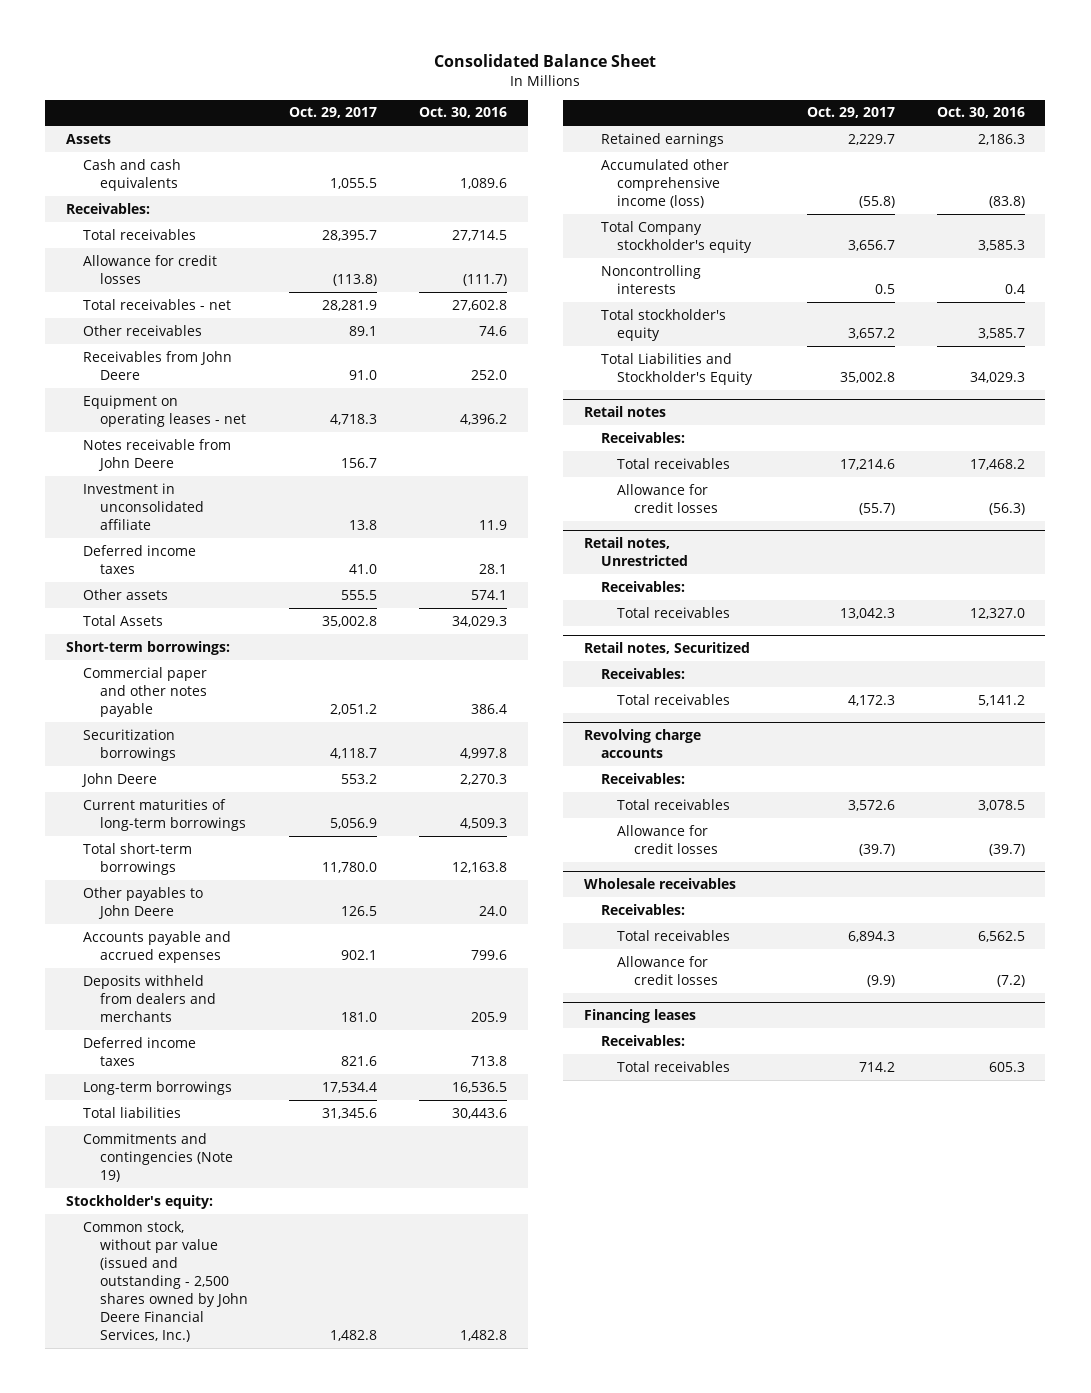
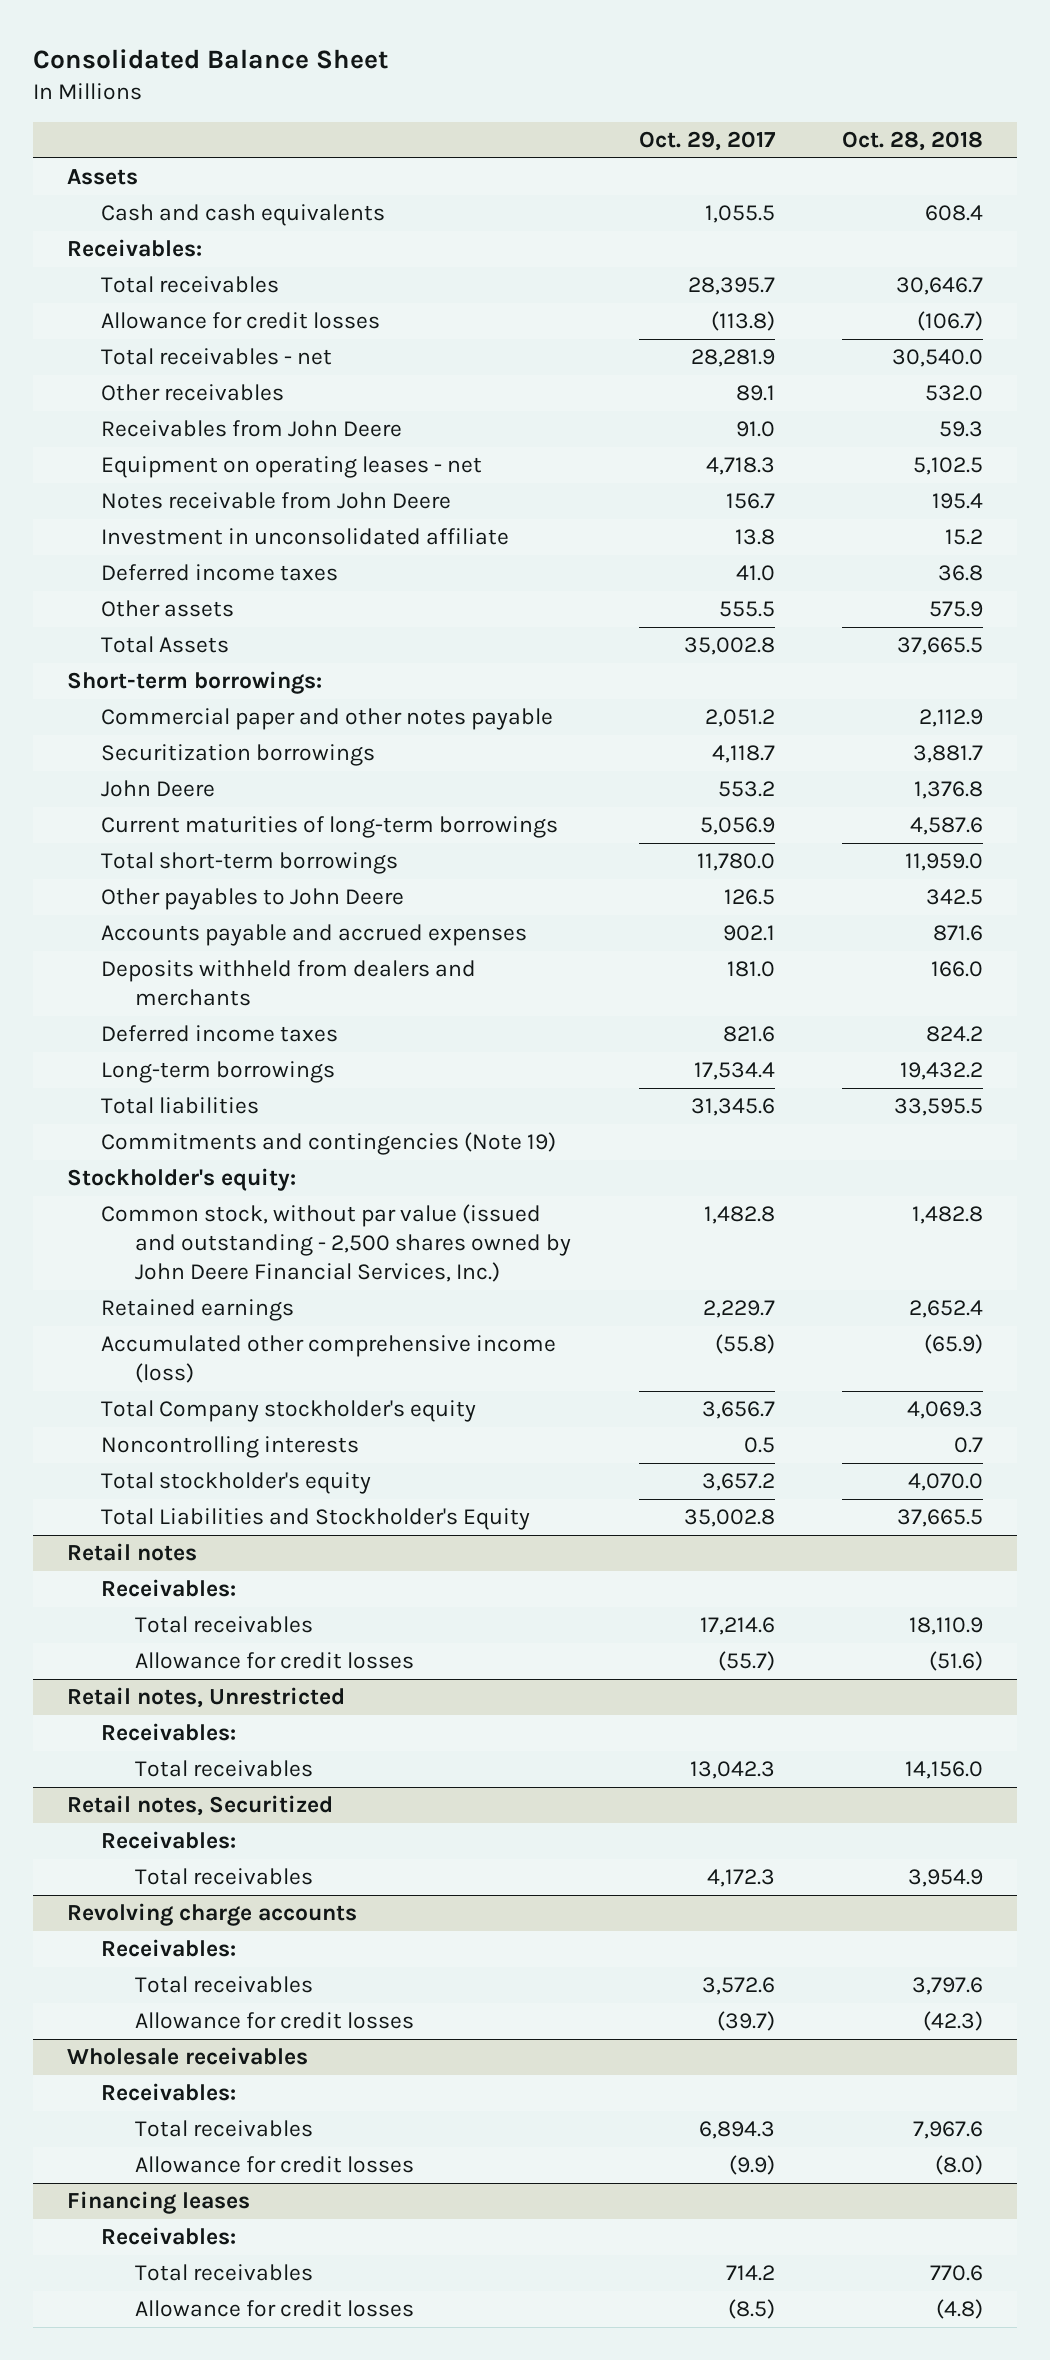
- | Oct. 29, 2017 | Oct. 30, 2016
+ | Oct. 29, 2017 | Oct. 28, 2018
@ Financing leases
+ Allowance for credit losses | (8.5) | (4.8)

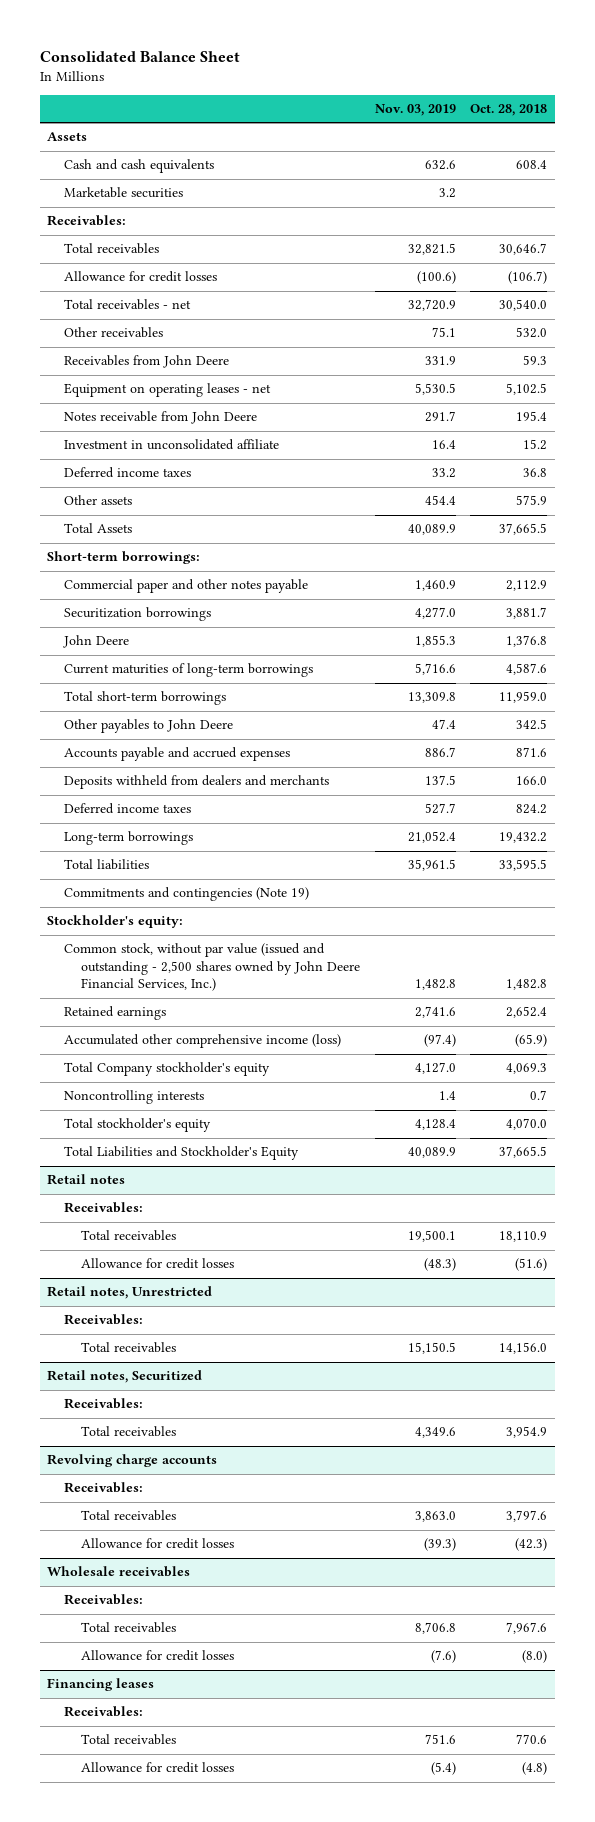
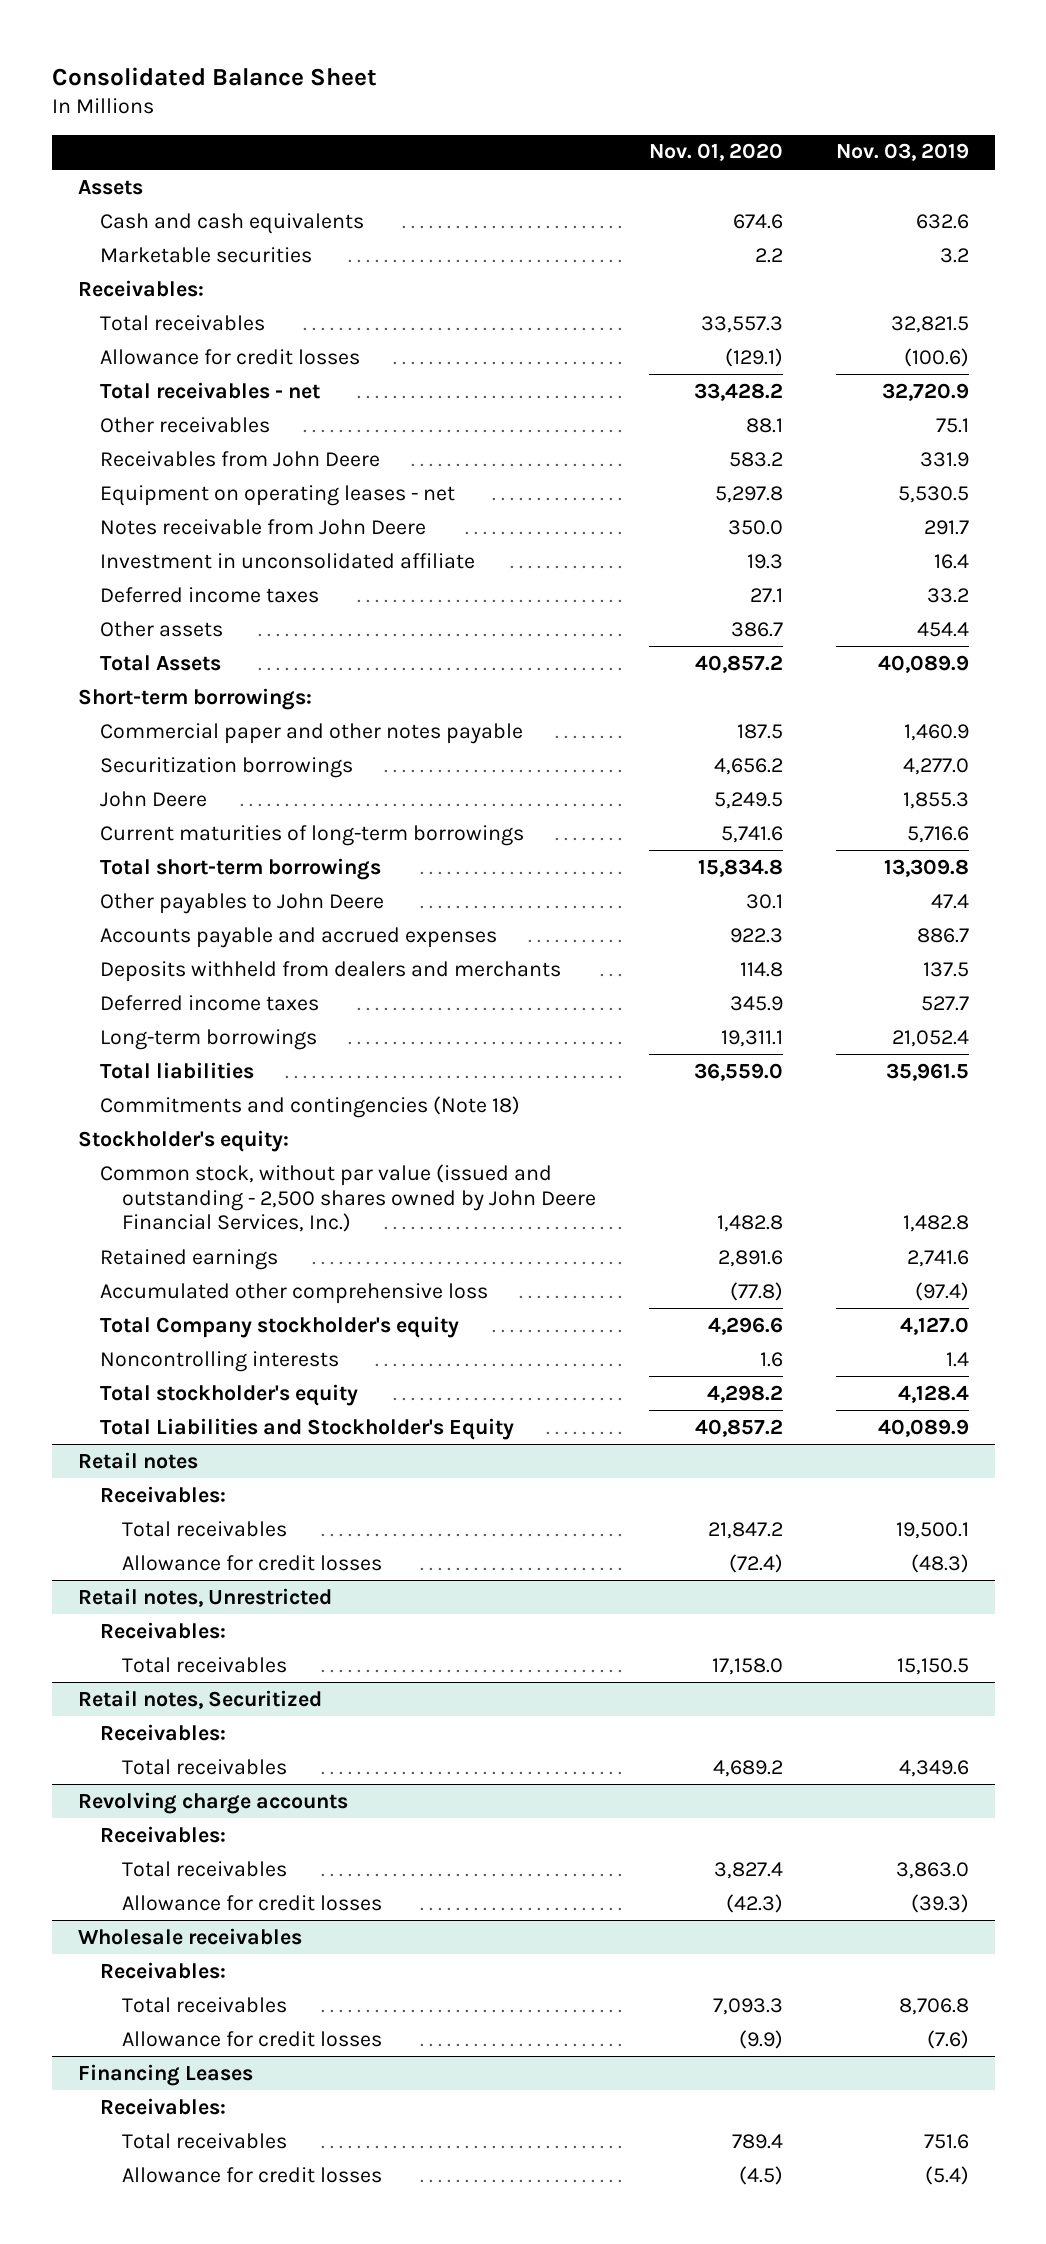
- | Nov. 03, 2019 | Oct. 28, 2018
+ | Nov. 01, 2020 | Nov. 03, 2019
- Commitments and contingencies (Note 19)
+ Commitments and contingencies (Note 18)
- Accumulated other comprehensive income (loss) | (97.4) | (65.9)
+ Accumulated other comprehensive loss | (77.8) | (97.4)
- Financing leases
+ Financing Leases

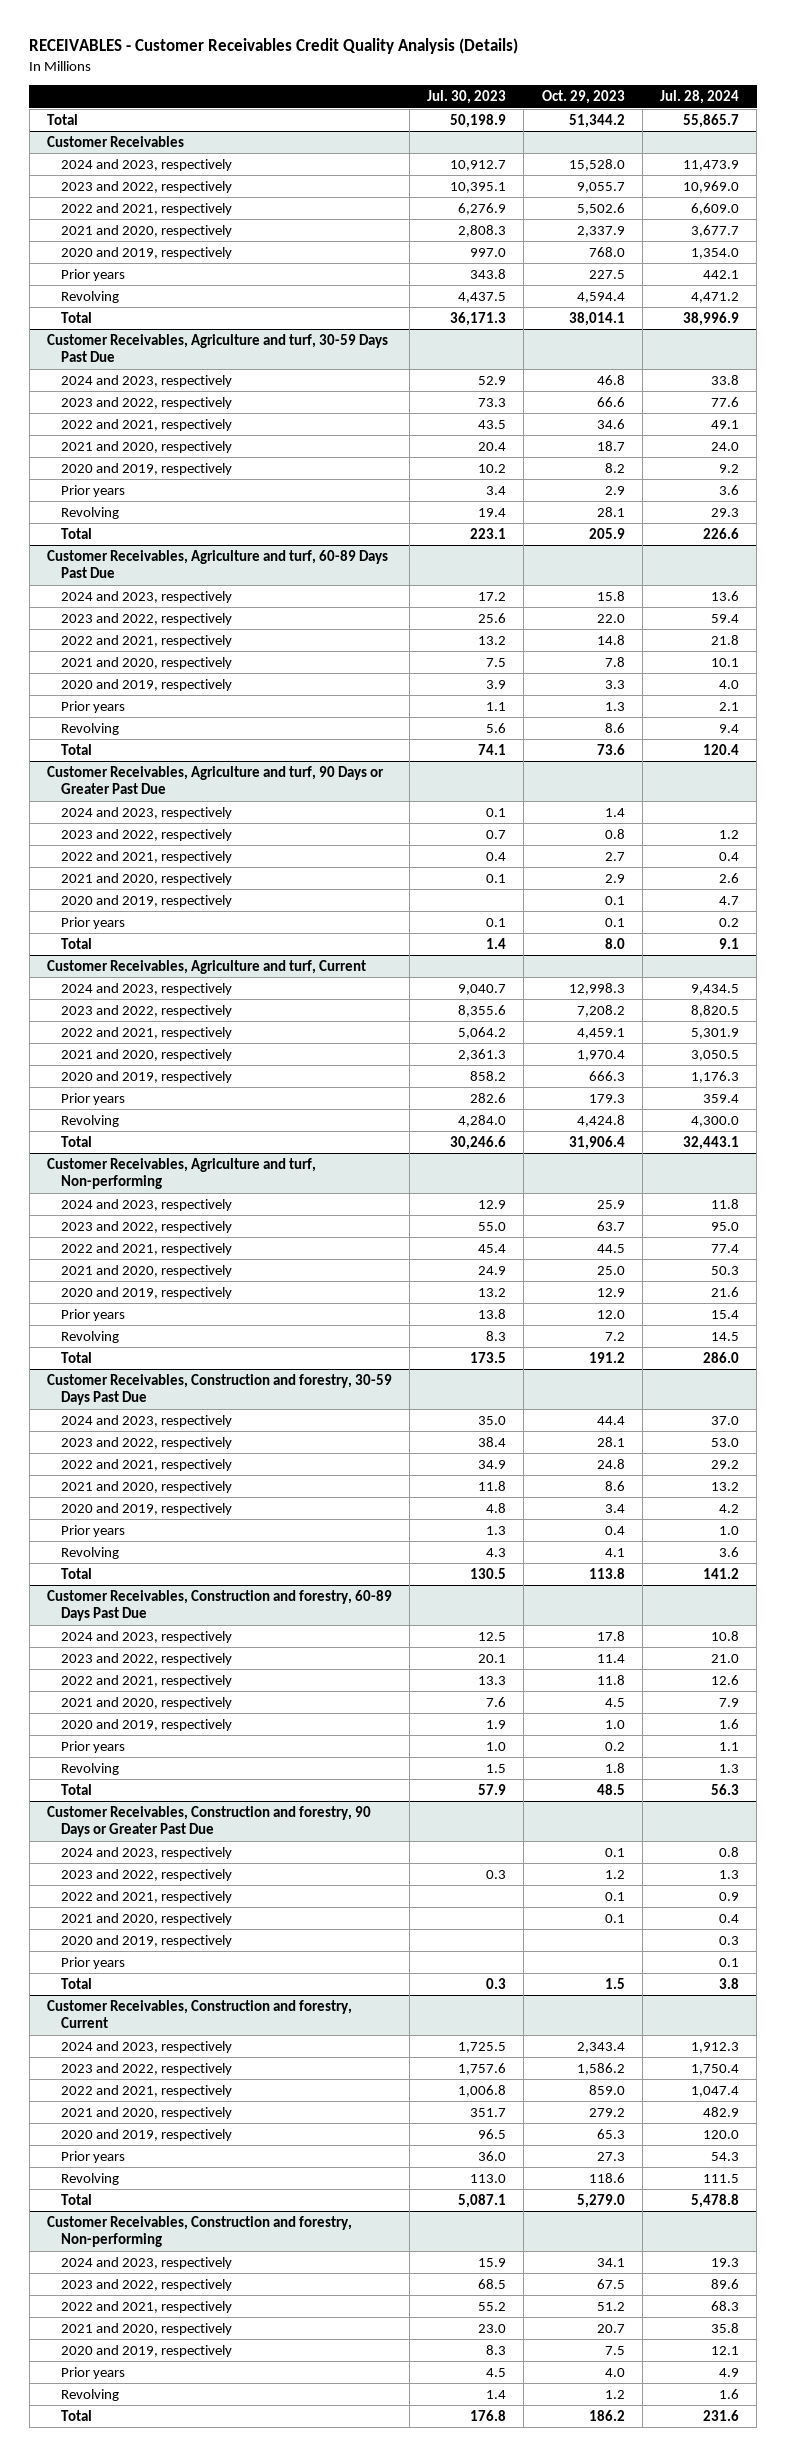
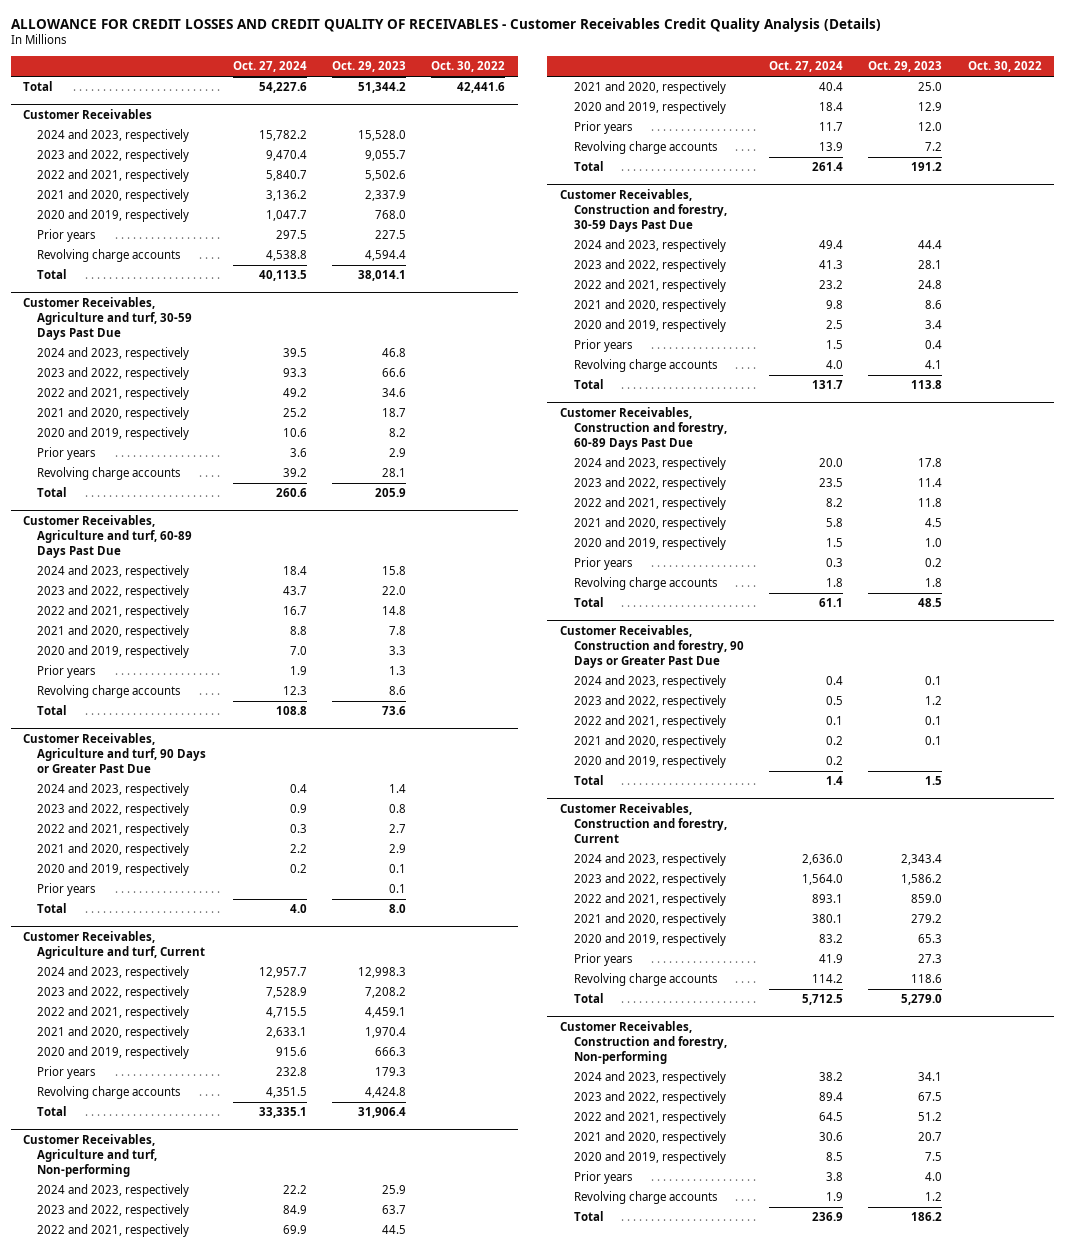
- RECEIVABLES - Customer Receivables Credit Quality Analysis (Details)
+ ALLOWANCE FOR CREDIT LOSSES AND CREDIT QUALITY OF RECEIVABLES - Customer Receivables Credit Quality Analysis (Details)
- | Jul. 30, 2023 | Oct. 29, 2023 | Jul. 28, 2024
+ | Oct. 27, 2024 | Oct. 29, 2023 | Oct. 30, 2022
@ Customer Receivables
- Revolving | 4,437.5 | 4,594.4 | 4,471.2
+ Revolving charge accounts | 4,538.8 | 4,594.4 |
@ Customer Receivables, Agriculture and turf, 30-59 Days Past Due
- Revolving | 19.4 | 28.1 | 29.3
+ Revolving charge accounts | 39.2 | 28.1 |
@ Customer Receivables, Agriculture and turf, 60-89 Days Past Due
- Revolving | 5.6 | 8.6 | 9.4
+ Revolving charge accounts | 12.3 | 8.6 |
@ Customer Receivables, Agriculture and turf, Current
- Revolving | 4,284.0 | 4,424.8 | 4,300.0
+ Revolving charge accounts | 4,351.5 | 4,424.8 |
@ Customer Receivables, Agriculture and turf, Non-performing
- Revolving | 8.3 | 7.2 | 14.5
+ Revolving charge accounts | 13.9 | 7.2 |
@ Customer Receivables, Construction and forestry, 30-59 Days Past Due
- Revolving | 4.3 | 4.1 | 3.6
+ Revolving charge accounts | 4.0 | 4.1 |
@ Customer Receivables, Construction and forestry, 60-89 Days Past Due
- Revolving | 1.5 | 1.8 | 1.3
+ Revolving charge accounts | 1.8 | 1.8 |
@ Customer Receivables, Construction and forestry, 90 Days or Greater Past Due
- Prior years | | | 0.1
@ Customer Receivables, Construction and forestry, Current
- Revolving | 113.0 | 118.6 | 111.5
+ Revolving charge accounts | 114.2 | 118.6 |
@ Customer Receivables, Construction and forestry, Non-performing
- Revolving | 1.4 | 1.2 | 1.6
+ Revolving charge accounts | 1.9 | 1.2 |

